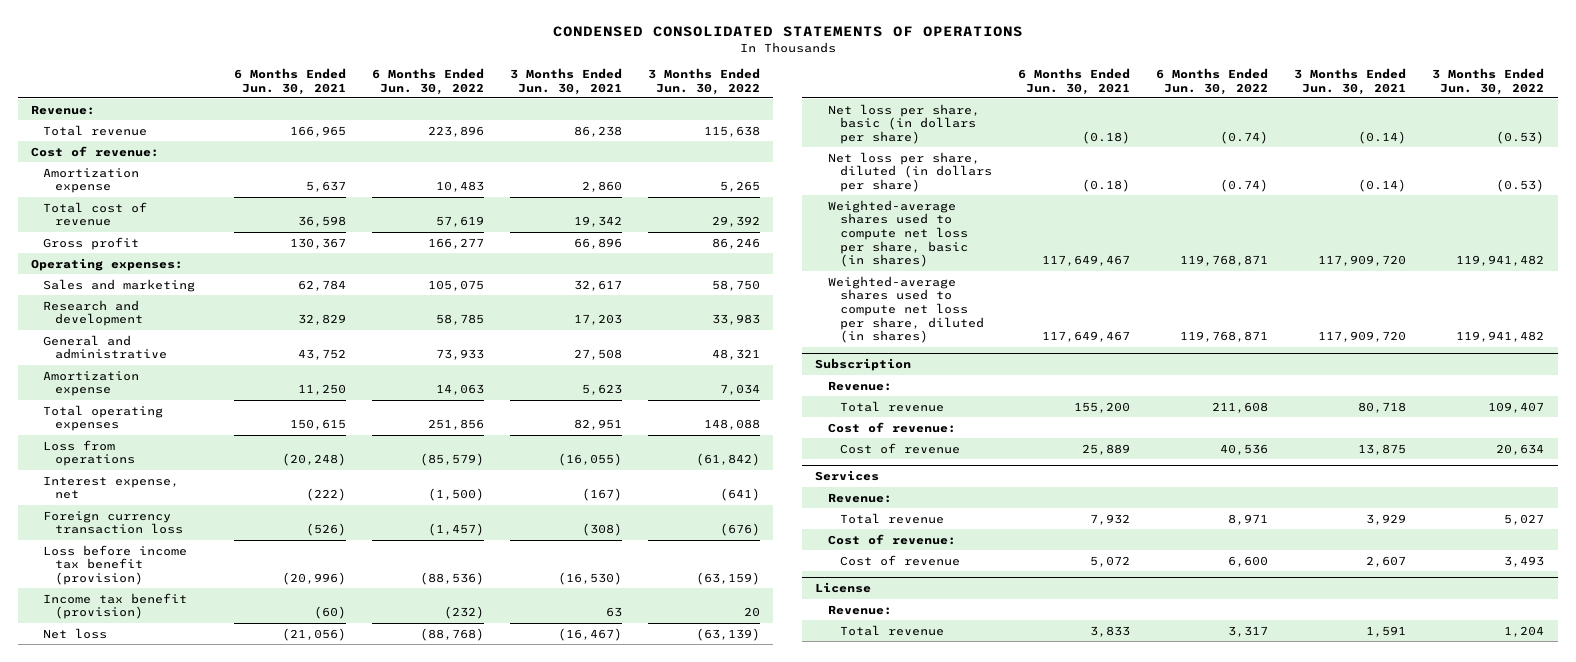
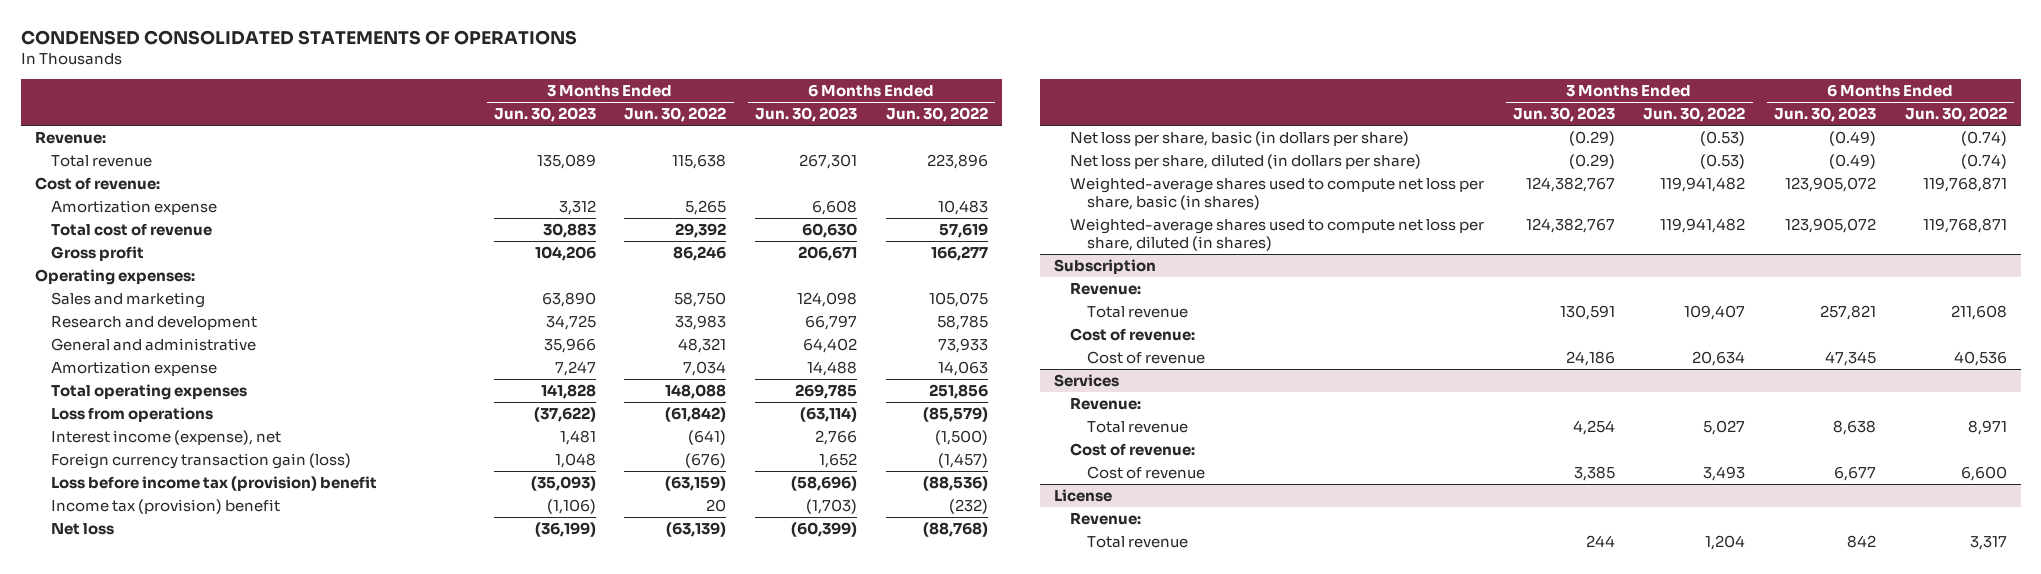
- | 6 Months Ended Jun. 30, 2021 | 6 Months Ended Jun. 30, 2022 | 3 Months Ended Jun. 30, 2021 | 3 Months Ended Jun. 30, 2022
+ | 3 Months Ended Jun. 30, 2023 | 3 Months Ended Jun. 30, 2022 | 6 Months Ended Jun. 30, 2023 | 6 Months Ended Jun. 30, 2022
- Interest expense, net | (222) | (1,500) | (167) | (641)
- Foreign currency transaction loss | (526) | (1,457) | (308) | (676)
- Loss before income tax benefit (provision) | (20,996) | (88,536) | (16,530) | (63,159)
- Income tax benefit (provision) | (60) | (232) | 63 | 20
+ Interest income (expense), net | 1,481 | (641) | 2,766 | (1,500)
+ Foreign currency transaction gain (loss) | 1,048 | (676) | 1,652 | (1,457)
+ Loss before income tax (provision) benefit | (35,093) | (63,159) | (58,696) | (88,536)
+ Income tax (provision) benefit | (1,106) | 20 | (1,703) | (232)

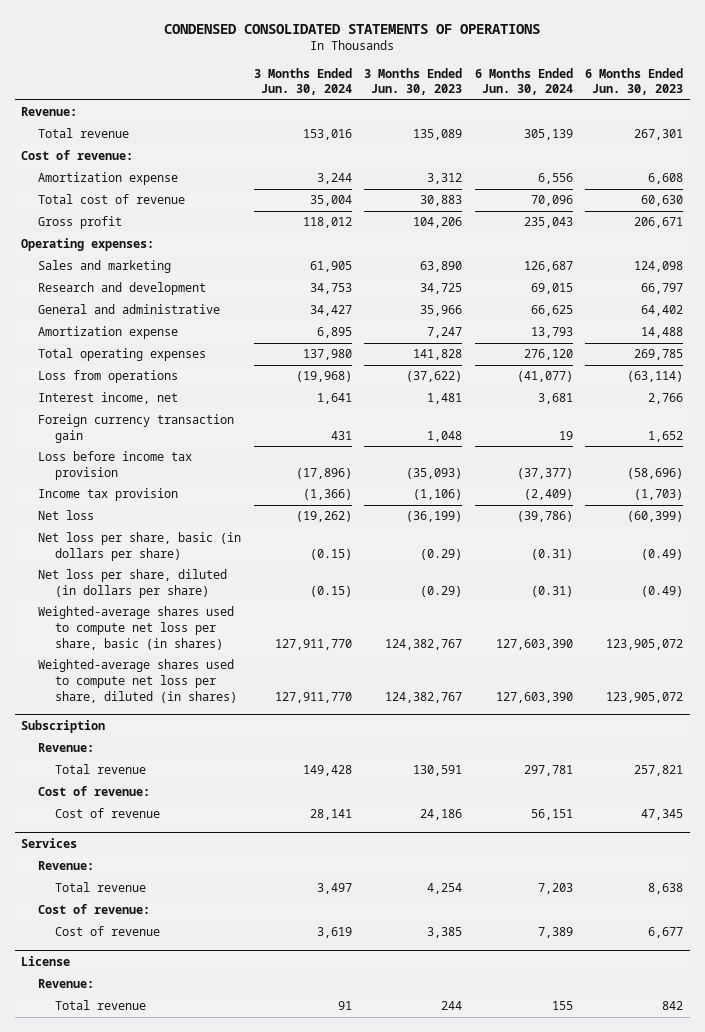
- | 3 Months Ended Jun. 30, 2023 | 3 Months Ended Jun. 30, 2022 | 6 Months Ended Jun. 30, 2023 | 6 Months Ended Jun. 30, 2022
+ | 3 Months Ended Jun. 30, 2024 | 3 Months Ended Jun. 30, 2023 | 6 Months Ended Jun. 30, 2024 | 6 Months Ended Jun. 30, 2023
- Interest income (expense), net | 1,481 | (641) | 2,766 | (1,500)
- Foreign currency transaction gain (loss) | 1,048 | (676) | 1,652 | (1,457)
- Loss before income tax (provision) benefit | (35,093) | (63,159) | (58,696) | (88,536)
- Income tax (provision) benefit | (1,106) | 20 | (1,703) | (232)
+ Interest income, net | 1,641 | 1,481 | 3,681 | 2,766
+ Foreign currency transaction gain | 431 | 1,048 | 19 | 1,652
+ Loss before income tax provision | (17,896) | (35,093) | (37,377) | (58,696)
+ Income tax provision | (1,366) | (1,106) | (2,409) | (1,703)

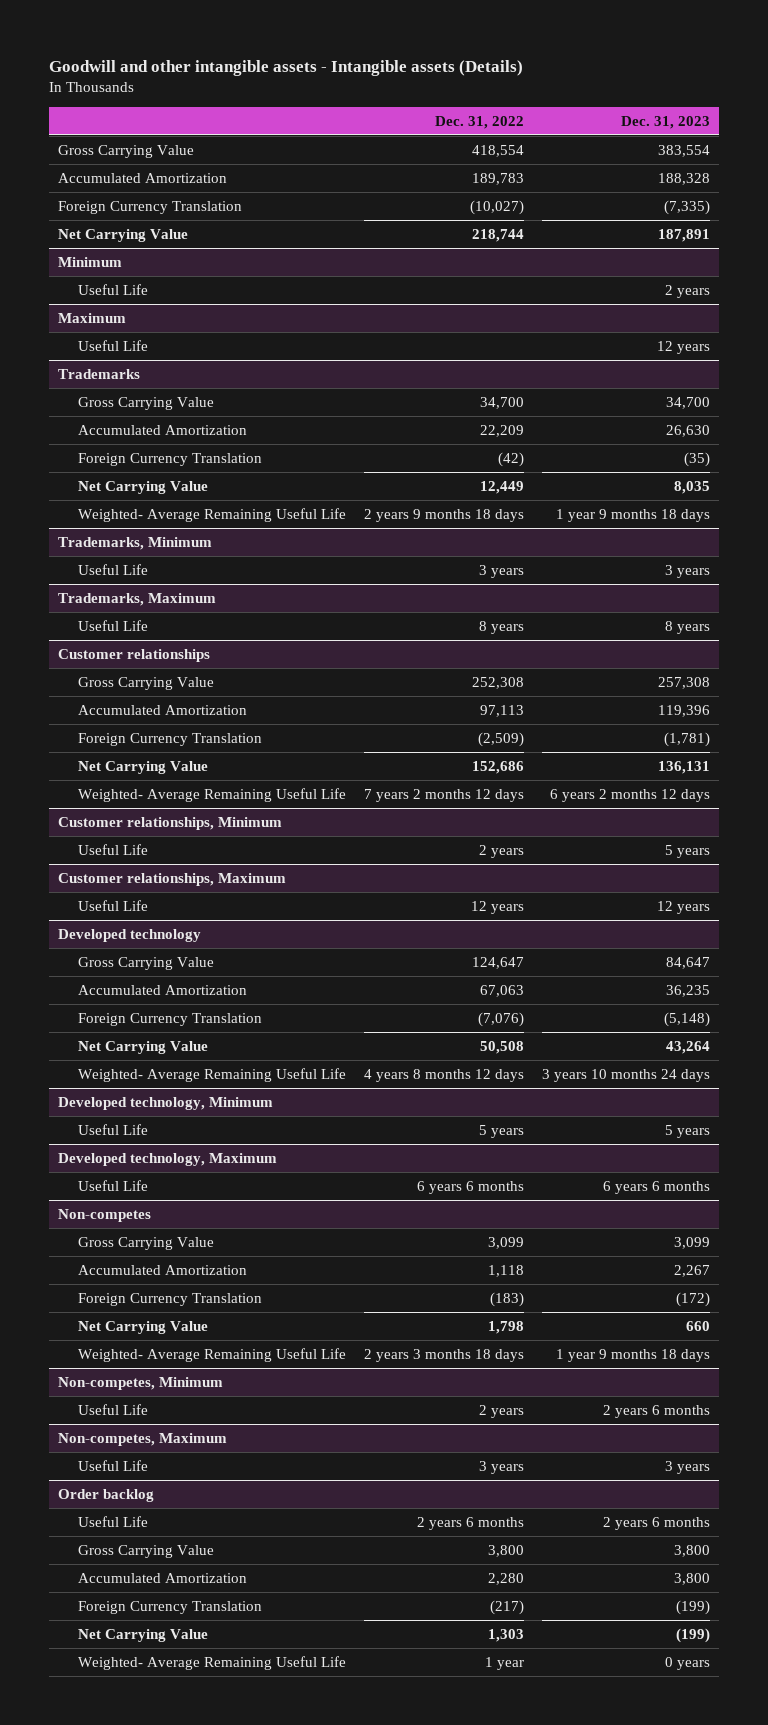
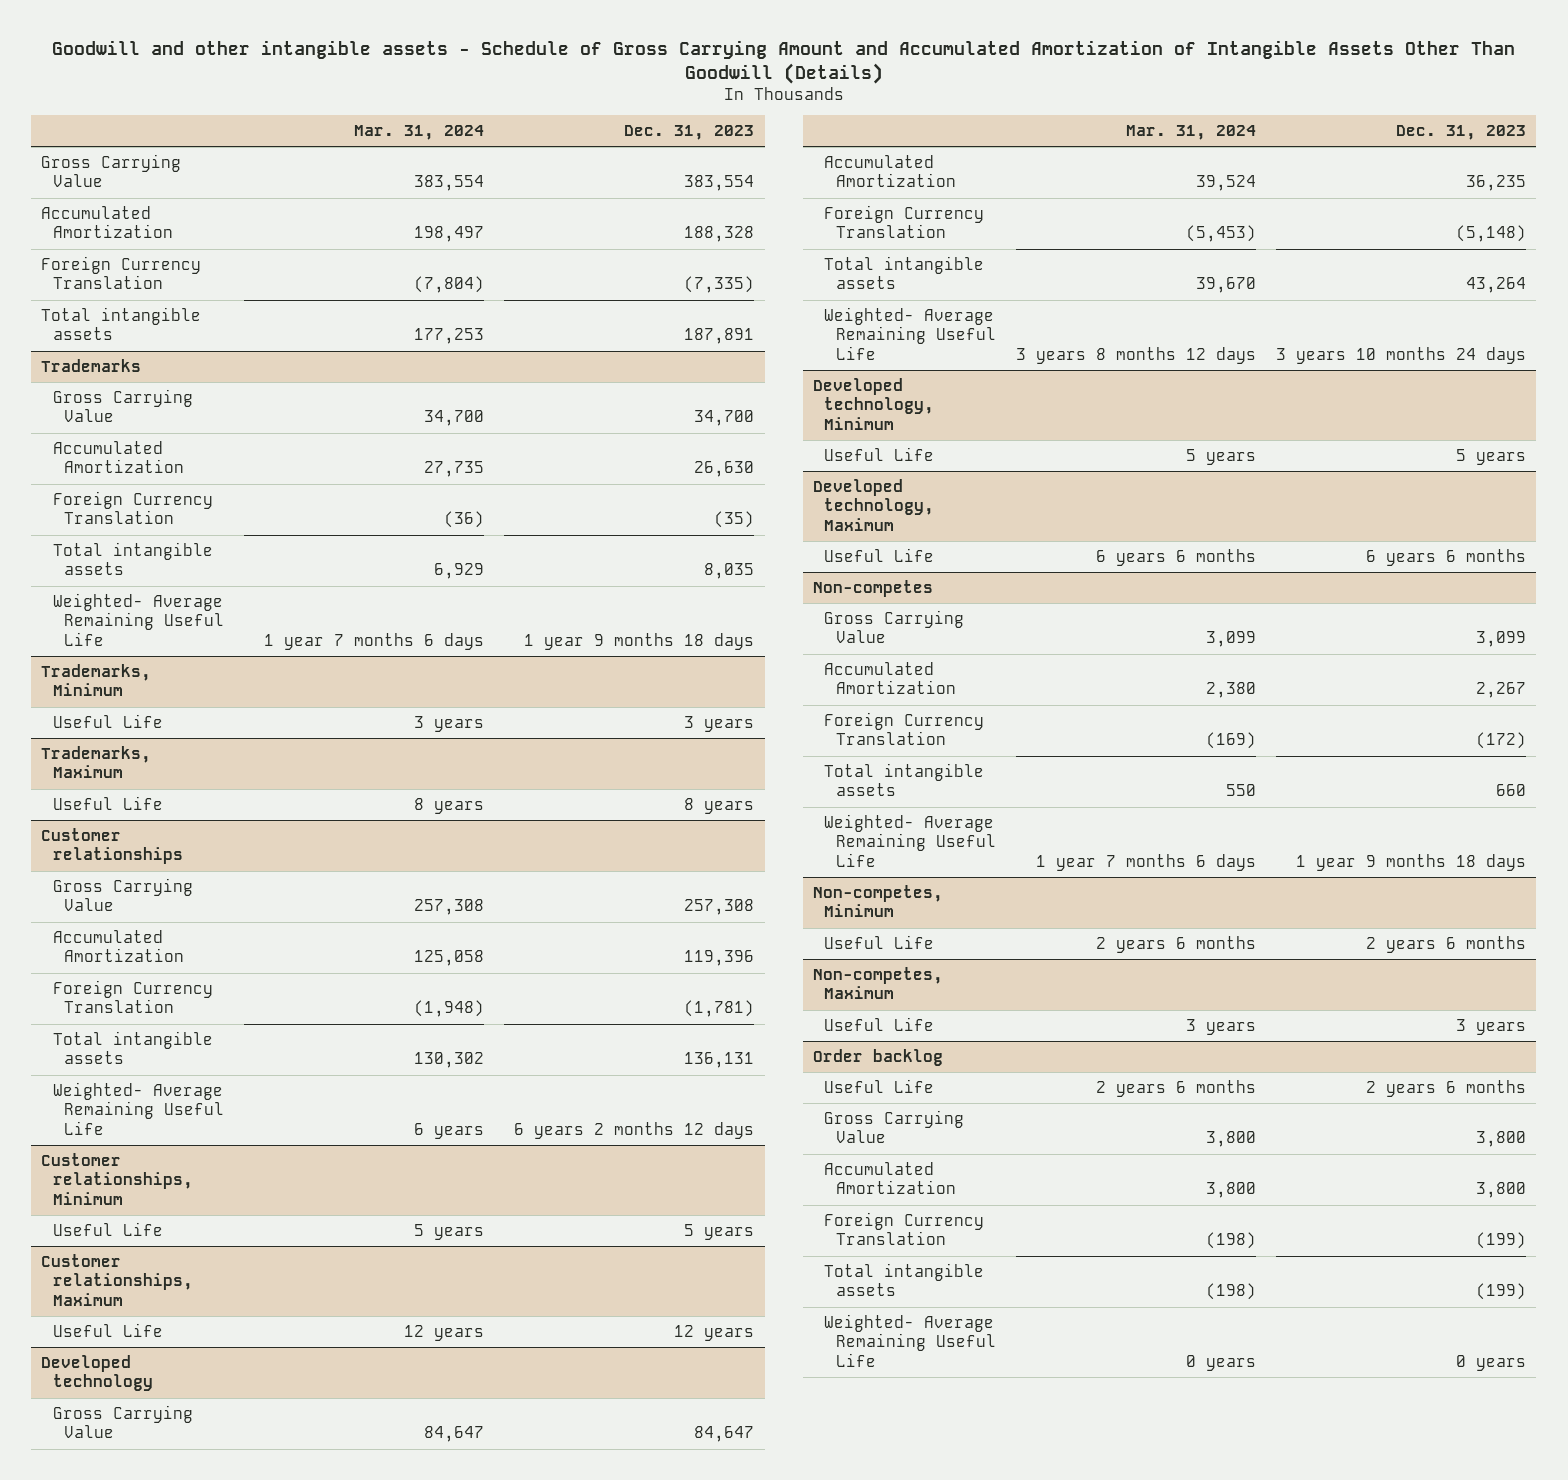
- Goodwill and other intangible assets - Intangible assets (Details)
+ Goodwill and other intangible assets - Schedule of Gross Carrying Amount and Accumulated Amortization of Intangible Assets Other Than Goodwill (Details)
- | Dec. 31, 2022 | Dec. 31, 2023
+ | Mar. 31, 2024 | Dec. 31, 2023
- Net Carrying Value | 218,744 | 187,891
- Minimum
- Useful Life | | 2 years
- Maximum
- Useful Life | | 12 years
+ Total intangible assets | 177,253 | 187,891
@ Trademarks
- Net Carrying Value | 12,449 | 8,035
+ Total intangible assets | 6,929 | 8,035
@ Customer relationships
- Net Carrying Value | 152,686 | 136,131
+ Total intangible assets | 130,302 | 136,131
@ Developed technology
- Net Carrying Value | 50,508 | 43,264
+ Total intangible assets | 39,670 | 43,264
@ Non-competes
- Net Carrying Value | 1,798 | 660
+ Total intangible assets | 550 | 660
@ Order backlog
- Net Carrying Value | 1,303 | (199)
+ Total intangible assets | (198) | (199)

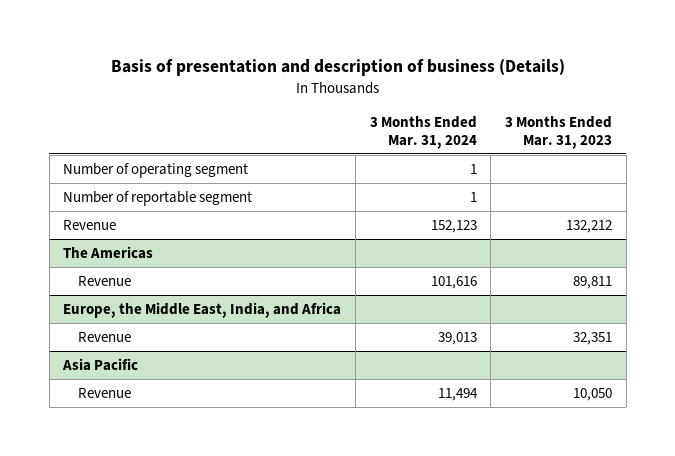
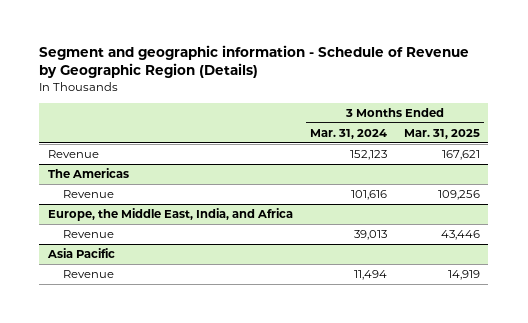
- Basis of presentation and description of business (Details)
+ Segment and geographic information - Schedule of Revenue by Geographic Region (Details)
- | 3 Months Ended Mar. 31, 2024 | 3 Months Ended Mar. 31, 2023
+ | 3 Months Ended Mar. 31, 2024 | 3 Months Ended Mar. 31, 2025
- Number of operating segment | 1 |
- Number of reportable segment | 1 |

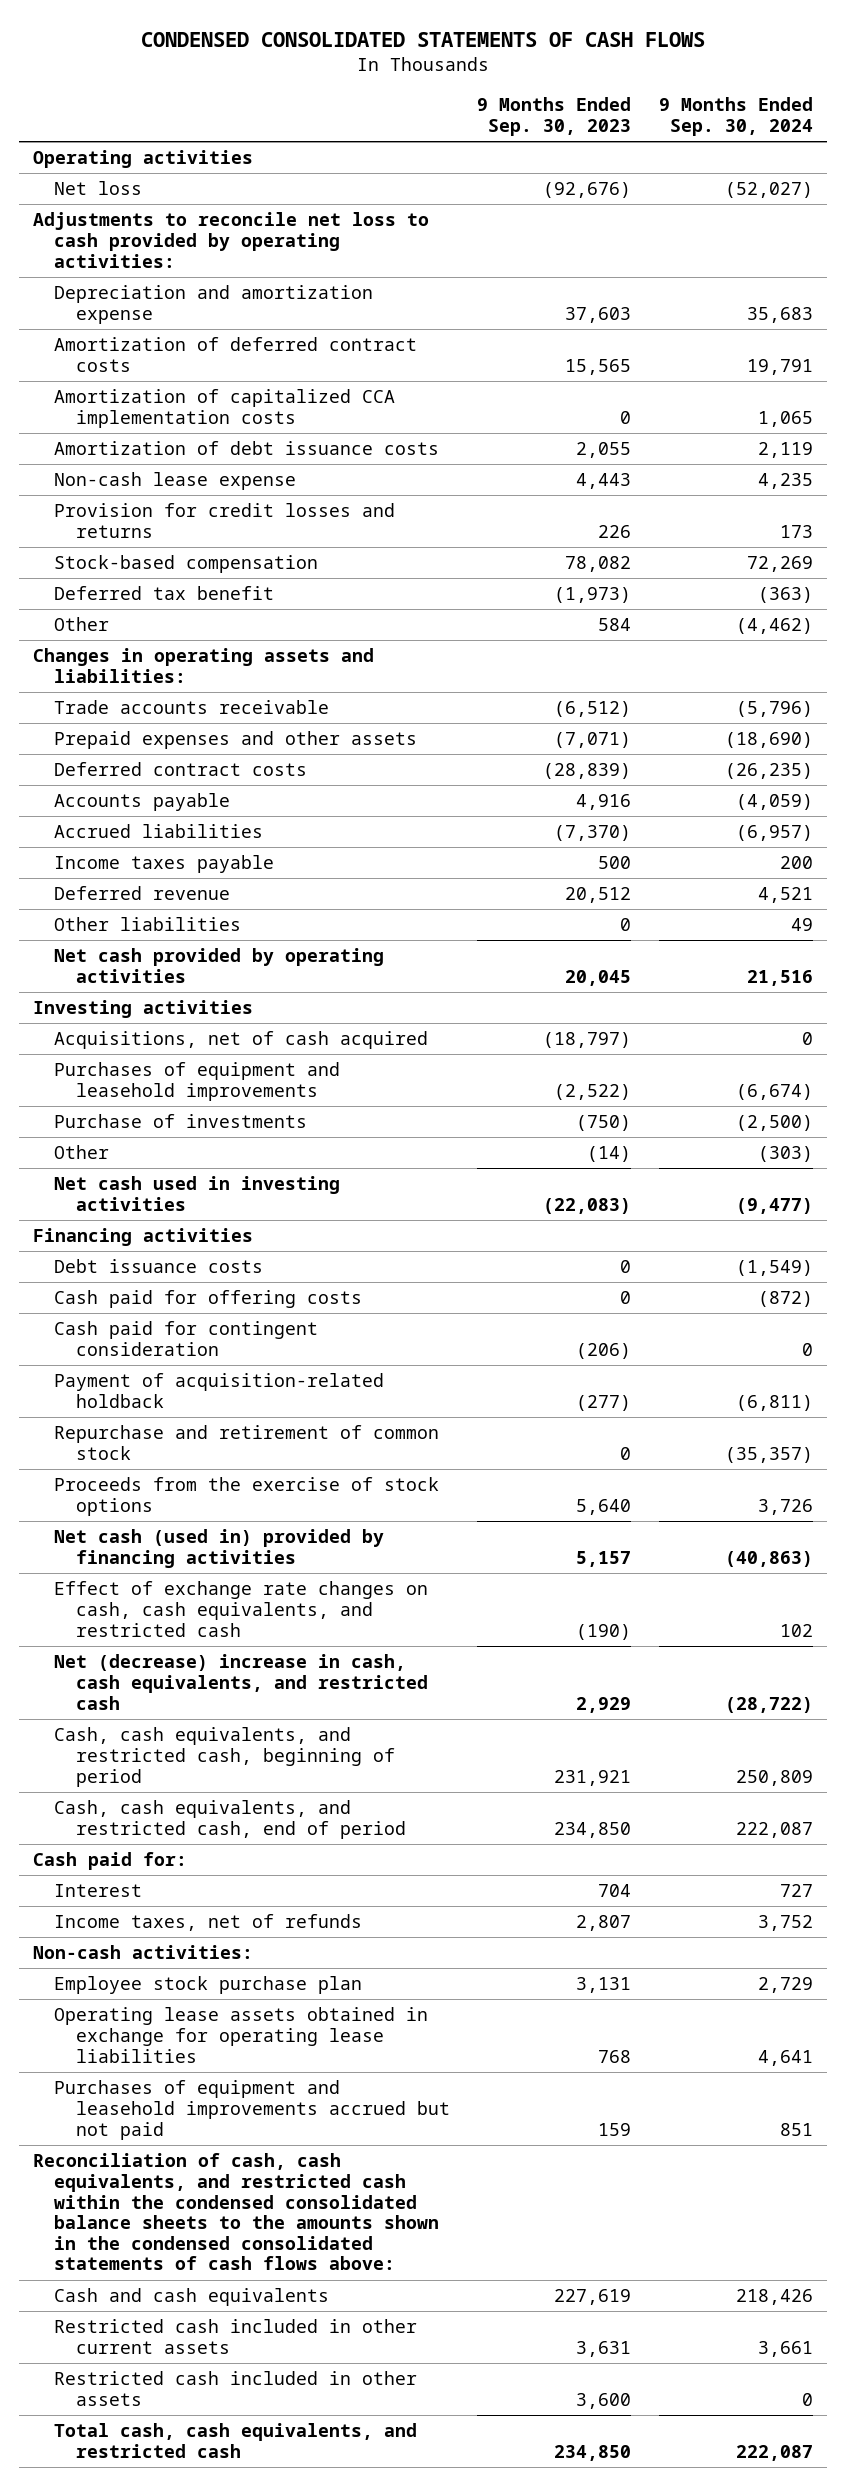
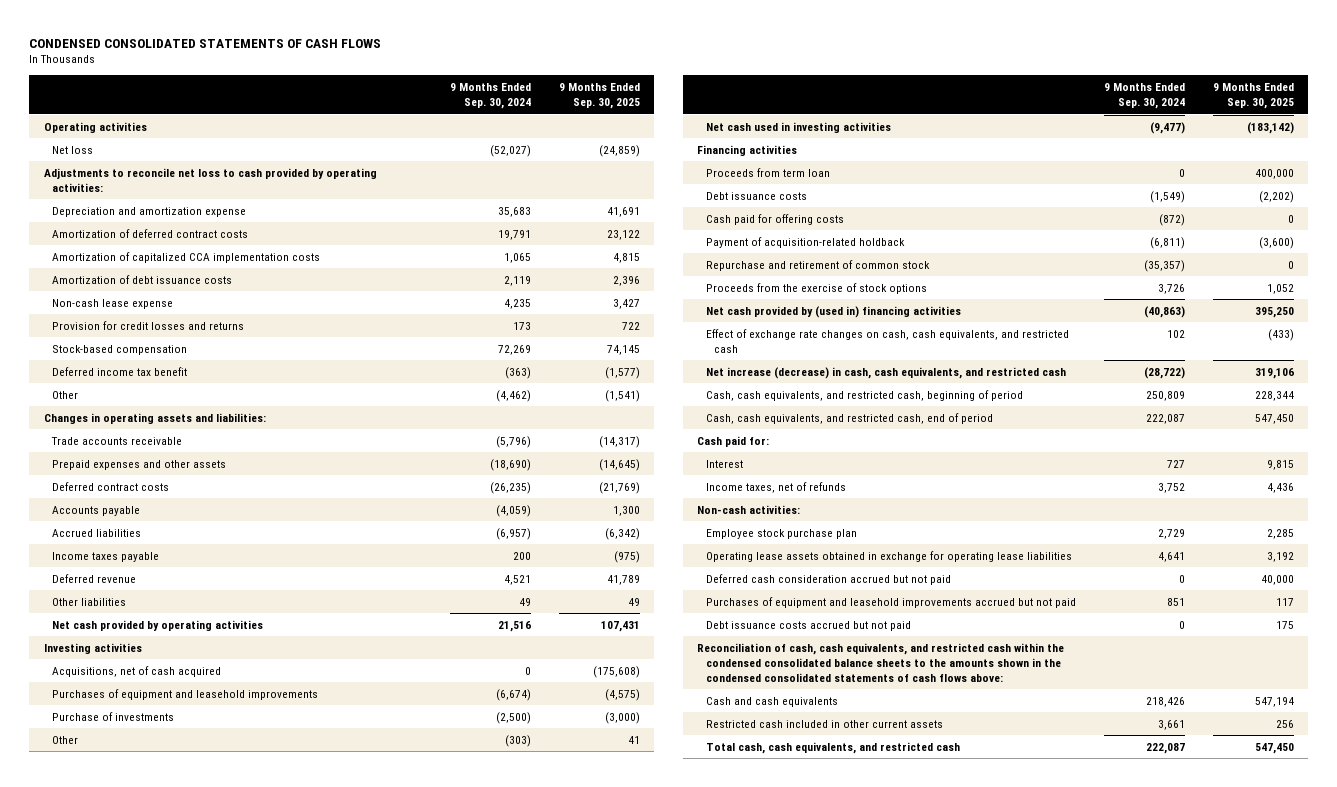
- | 9 Months Ended Sep. 30, 2023 | 9 Months Ended Sep. 30, 2024
+ | 9 Months Ended Sep. 30, 2024 | 9 Months Ended Sep. 30, 2025
- Deferred tax benefit | (1,973) | (363)
+ Deferred income tax benefit | (363) | (1,577)
+ Proceeds from term loan | 0 | 400,000
- Cash paid for contingent consideration | (206) | 0
- Net cash (used in) provided by financing activities | 5,157 | (40,863)
+ Net cash provided by (used in) financing activities | (40,863) | 395,250
- Net (decrease) increase in cash, cash equivalents, and restricted cash | 2,929 | (28,722)
+ Net increase (decrease) in cash, cash equivalents, and restricted cash | (28,722) | 319,106
+ Deferred cash consideration accrued but not paid | 0 | 40,000
+ Debt issuance costs accrued but not paid | 0 | 175
- Restricted cash included in other assets | 3,600 | 0

